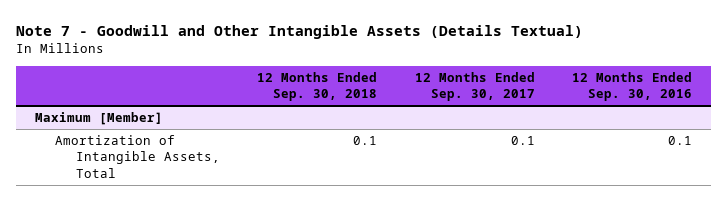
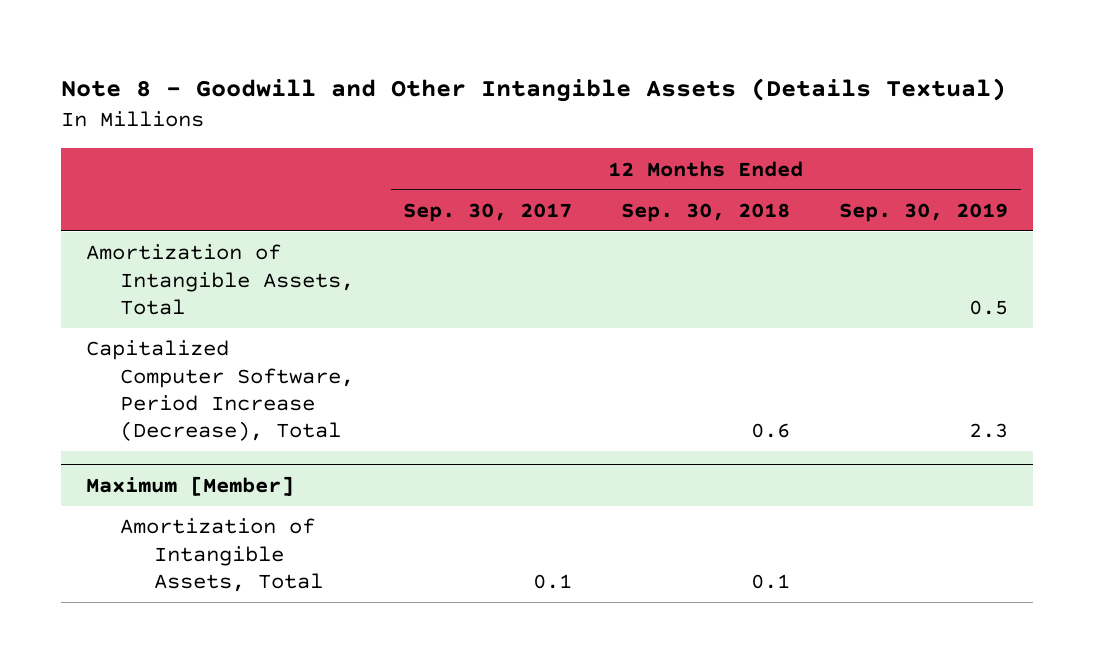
- Note 7 - Goodwill and Other Intangible Assets (Details Textual)
+ Note 8 - Goodwill and Other Intangible Assets (Details Textual)
- | 12 Months Ended Sep. 30, 2018 | 12 Months Ended Sep. 30, 2017 | 12 Months Ended Sep. 30, 2016
+ | 12 Months Ended Sep. 30, 2017 | 12 Months Ended Sep. 30, 2018 | 12 Months Ended Sep. 30, 2019
+ Amortization of Intangible Assets, Total | | | 0.5
+ Capitalized Computer Software, Period Increase (Decrease), Total | | 0.6 | 2.3

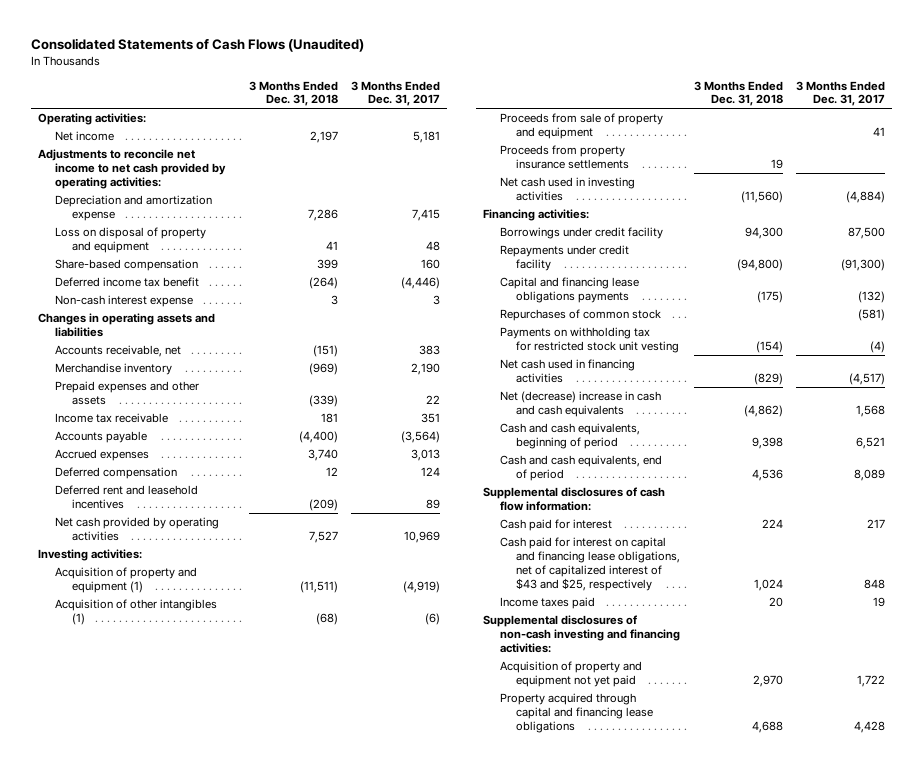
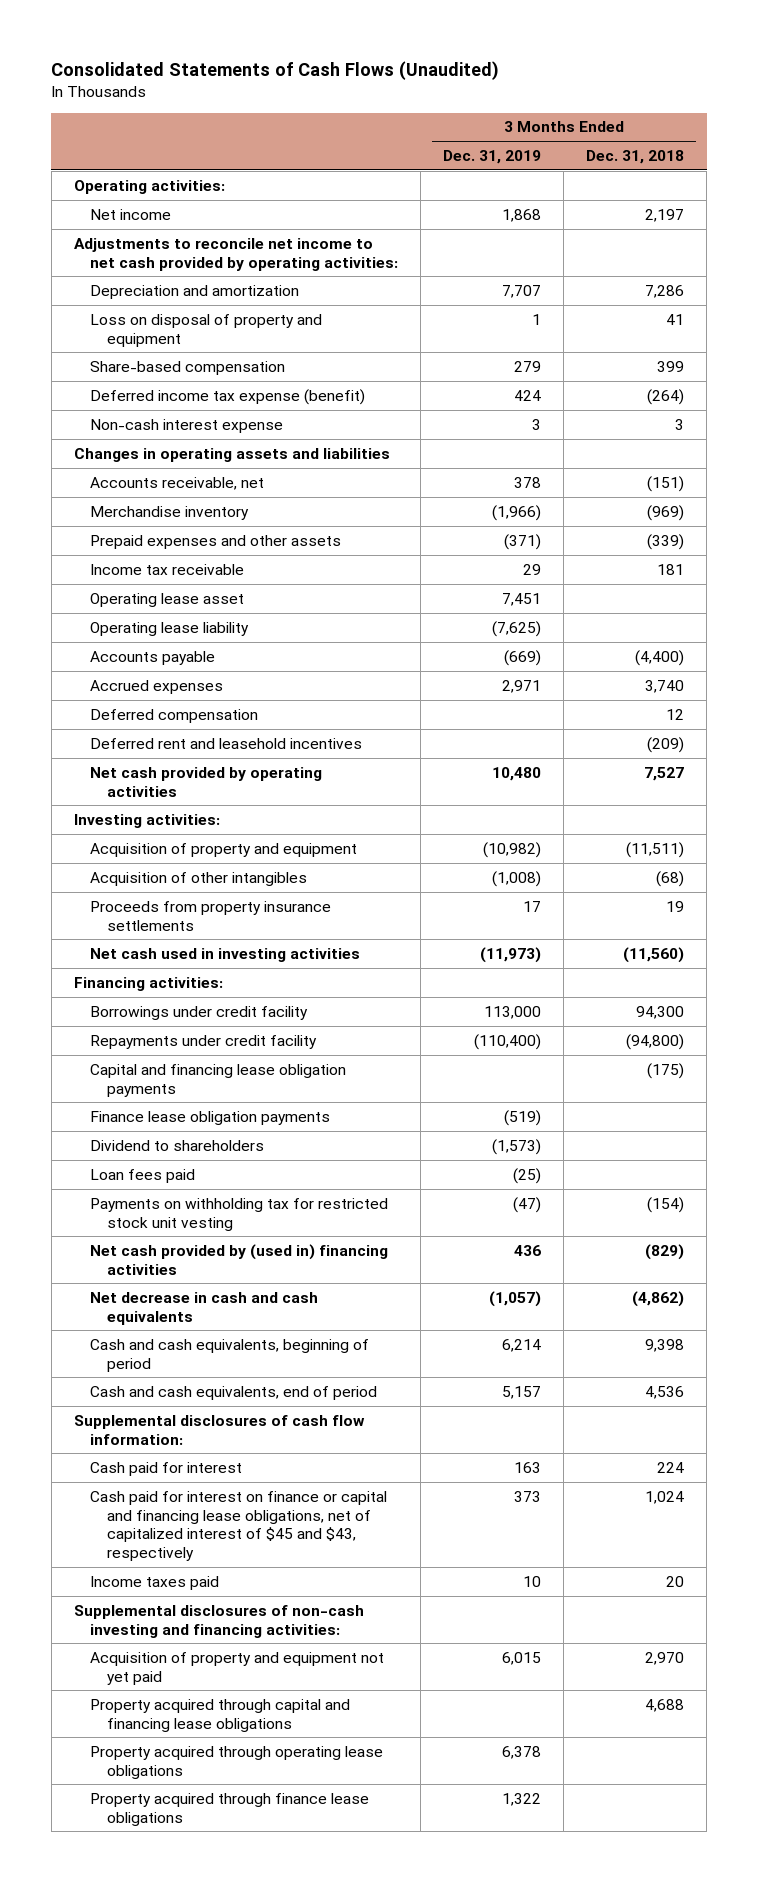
- | 3 Months Ended Dec. 31, 2018 | 3 Months Ended Dec. 31, 2017
+ | 3 Months Ended Dec. 31, 2019 | 3 Months Ended Dec. 31, 2018
- Depreciation and amortization expense | 7,286 | 7,415
+ Depreciation and amortization | 7,707 | 7,286
- Deferred income tax benefit | (264) | (4,446)
+ Deferred income tax expense (benefit) | 424 | (264)
+ Operating lease asset | 7,451 |
+ Operating lease liability | (7,625) |
- Acquisition of property and equipment (1) | (11,511) | (4,919)
- Acquisition of other intangibles (1) | (68) | (6)
- Proceeds from sale of property and equipment | | 41
+ Acquisition of property and equipment | (10,982) | (11,511)
+ Acquisition of other intangibles | (1,008) | (68)
- Capital and financing lease obligations payments | (175) | (132)
- Repurchases of common stock | | (581)
+ Capital and financing lease obligation payments | | (175)
+ Finance lease obligation payments | (519) |
+ Dividend to shareholders | (1,573) |
+ Loan fees paid | (25) |
- Net cash used in financing activities | (829) | (4,517)
- Net (decrease) increase in cash and cash equivalents | (4,862) | 1,568
+ Net cash provided by (used in) financing activities | 436 | (829)
+ Net decrease in cash and cash equivalents | (1,057) | (4,862)
- Cash paid for interest on capital and financing lease obligations, net of capitalized interest of $43 and $25, respectively | 1,024 | 848
+ Cash paid for interest on finance or capital and financing lease obligations, net of capitalized interest of $45 and $43, respectively | 373 | 1,024
+ Property acquired through operating lease obligations | 6,378 |
+ Property acquired through finance lease obligations | 1,322 |

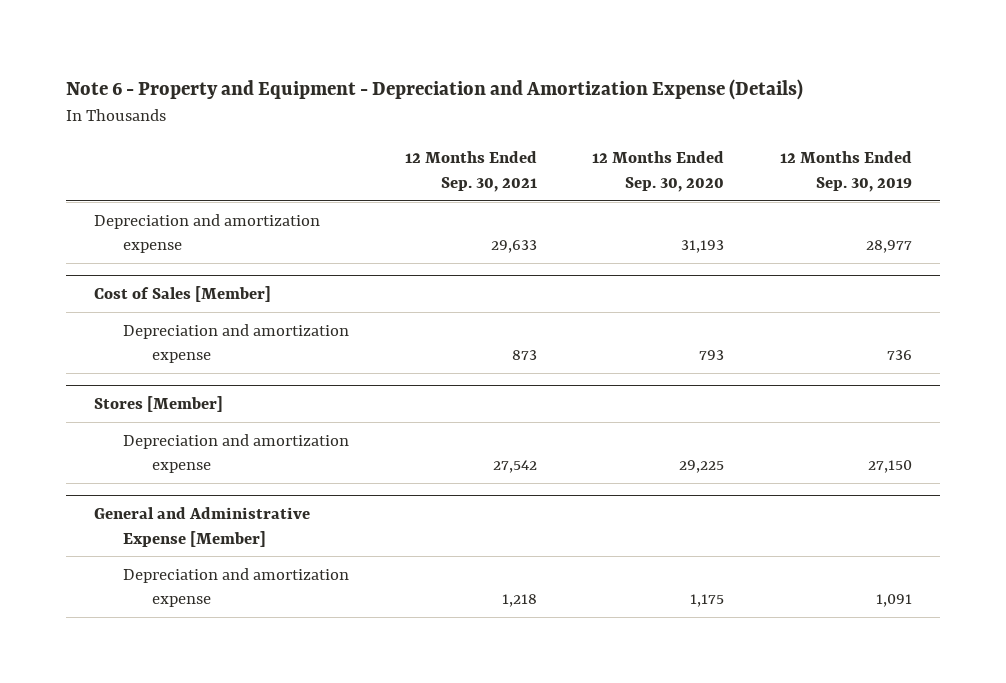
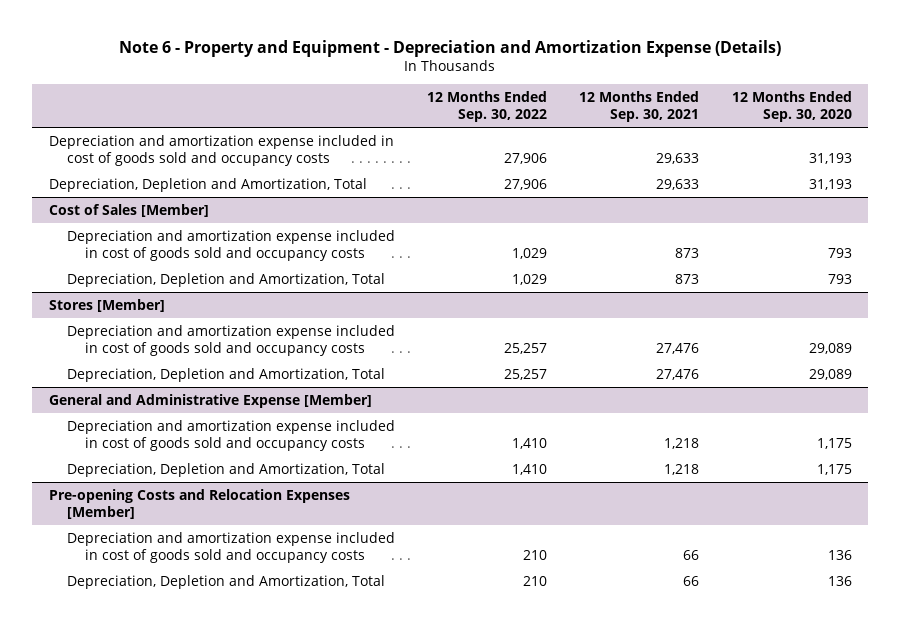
- | 12 Months Ended Sep. 30, 2021 | 12 Months Ended Sep. 30, 2020 | 12 Months Ended Sep. 30, 2019
+ | 12 Months Ended Sep. 30, 2022 | 12 Months Ended Sep. 30, 2021 | 12 Months Ended Sep. 30, 2020
- Depreciation and amortization expense | 29,633 | 31,193 | 28,977
+ Depreciation and amortization expense included in cost of goods sold and occupancy costs | 27,906 | 29,633 | 31,193
+ Depreciation, Depletion and Amortization, Total | 27,906 | 29,633 | 31,193
@ Cost of Sales [Member]
- Depreciation and amortization expense | 873 | 793 | 736
+ Depreciation and amortization expense included in cost of goods sold and occupancy costs | 1,029 | 873 | 793
+ Depreciation, Depletion and Amortization, Total | 1,029 | 873 | 793
@ Stores [Member]
- Depreciation and amortization expense | 27,542 | 29,225 | 27,150
+ Depreciation and amortization expense included in cost of goods sold and occupancy costs | 25,257 | 27,476 | 29,089
+ Depreciation, Depletion and Amortization, Total | 25,257 | 27,476 | 29,089
@ General and Administrative Expense [Member]
- Depreciation and amortization expense | 1,218 | 1,175 | 1,091
+ Depreciation and amortization expense included in cost of goods sold and occupancy costs | 1,410 | 1,218 | 1,175
+ Depreciation, Depletion and Amortization, Total | 1,410 | 1,218 | 1,175
+ Pre-opening Costs and Relocation Expenses [Member]
+ Depreciation and amortization expense included in cost of goods sold and occupancy costs | 210 | 66 | 136
+ Depreciation, Depletion and Amortization, Total | 210 | 66 | 136

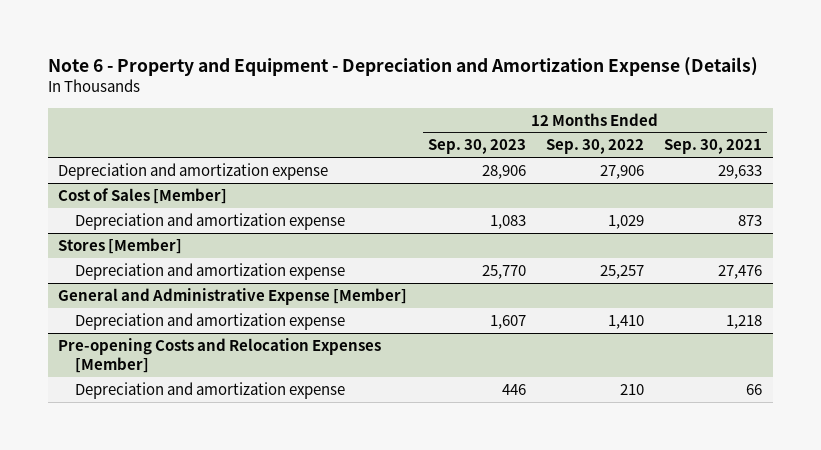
- | 12 Months Ended Sep. 30, 2022 | 12 Months Ended Sep. 30, 2021 | 12 Months Ended Sep. 30, 2020
+ | 12 Months Ended Sep. 30, 2023 | 12 Months Ended Sep. 30, 2022 | 12 Months Ended Sep. 30, 2021
- Depreciation and amortization expense included in cost of goods sold and occupancy costs | 27,906 | 29,633 | 31,193
- Depreciation, Depletion and Amortization, Total | 27,906 | 29,633 | 31,193
+ Depreciation and amortization expense | 28,906 | 27,906 | 29,633
@ Cost of Sales [Member]
- Depreciation and amortization expense included in cost of goods sold and occupancy costs | 1,029 | 873 | 793
- Depreciation, Depletion and Amortization, Total | 1,029 | 873 | 793
+ Depreciation and amortization expense | 1,083 | 1,029 | 873
@ Stores [Member]
- Depreciation and amortization expense included in cost of goods sold and occupancy costs | 25,257 | 27,476 | 29,089
- Depreciation, Depletion and Amortization, Total | 25,257 | 27,476 | 29,089
+ Depreciation and amortization expense | 25,770 | 25,257 | 27,476
@ General and Administrative Expense [Member]
- Depreciation and amortization expense included in cost of goods sold and occupancy costs | 1,410 | 1,218 | 1,175
- Depreciation, Depletion and Amortization, Total | 1,410 | 1,218 | 1,175
+ Depreciation and amortization expense | 1,607 | 1,410 | 1,218
@ Pre-opening Costs and Relocation Expenses [Member]
- Depreciation and amortization expense included in cost of goods sold and occupancy costs | 210 | 66 | 136
- Depreciation, Depletion and Amortization, Total | 210 | 66 | 136
+ Depreciation and amortization expense | 446 | 210 | 66

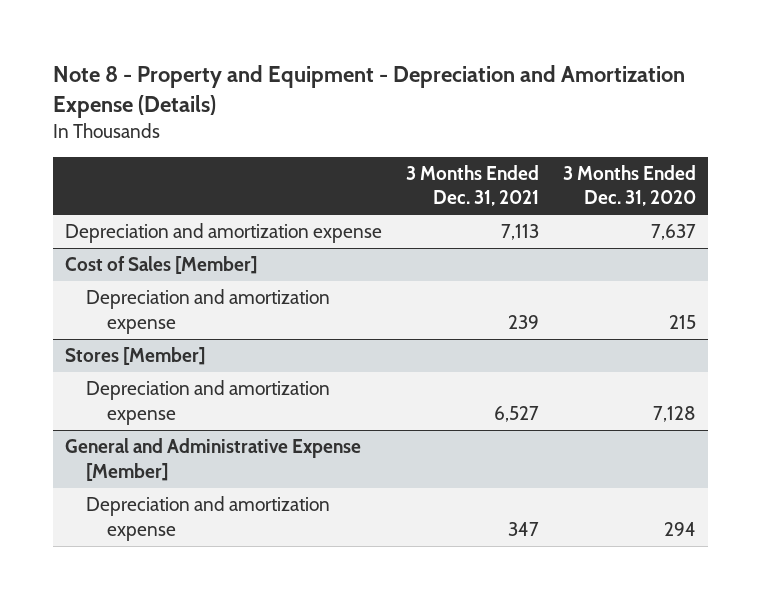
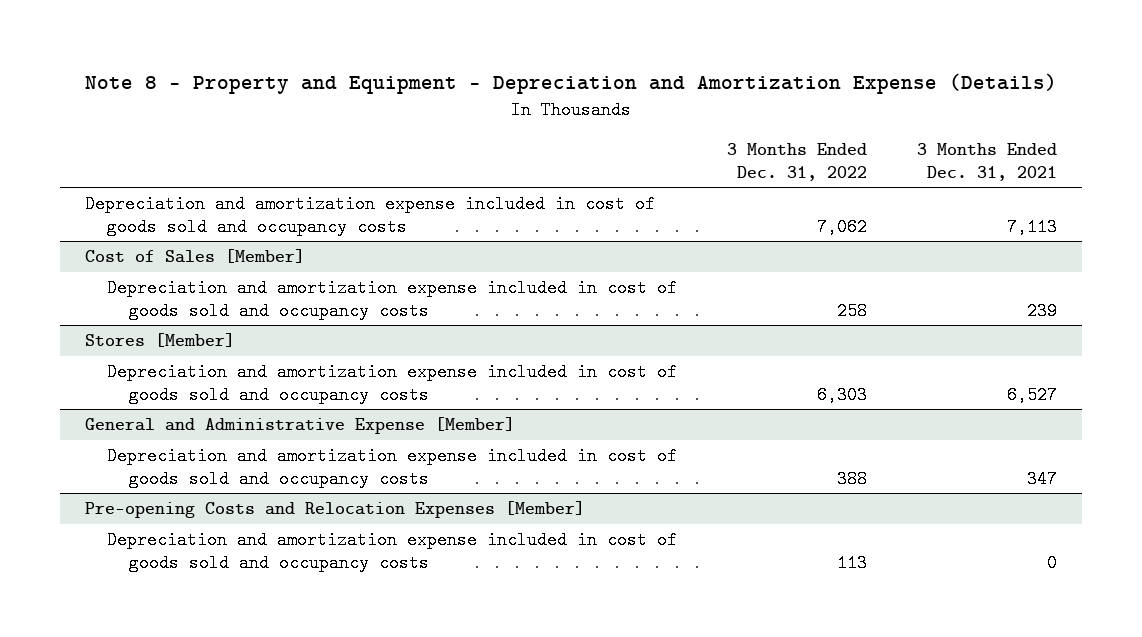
- | 3 Months Ended Dec. 31, 2021 | 3 Months Ended Dec. 31, 2020
+ | 3 Months Ended Dec. 31, 2022 | 3 Months Ended Dec. 31, 2021
- Depreciation and amortization expense | 7,113 | 7,637
+ Depreciation and amortization expense included in cost of goods sold and occupancy costs | 7,062 | 7,113
@ Cost of Sales [Member]
- Depreciation and amortization expense | 239 | 215
+ Depreciation and amortization expense included in cost of goods sold and occupancy costs | 258 | 239
@ Stores [Member]
- Depreciation and amortization expense | 6,527 | 7,128
+ Depreciation and amortization expense included in cost of goods sold and occupancy costs | 6,303 | 6,527
@ General and Administrative Expense [Member]
- Depreciation and amortization expense | 347 | 294
+ Depreciation and amortization expense included in cost of goods sold and occupancy costs | 388 | 347
+ Pre-opening Costs and Relocation Expenses [Member]
+ Depreciation and amortization expense included in cost of goods sold and occupancy costs | 113 | 0

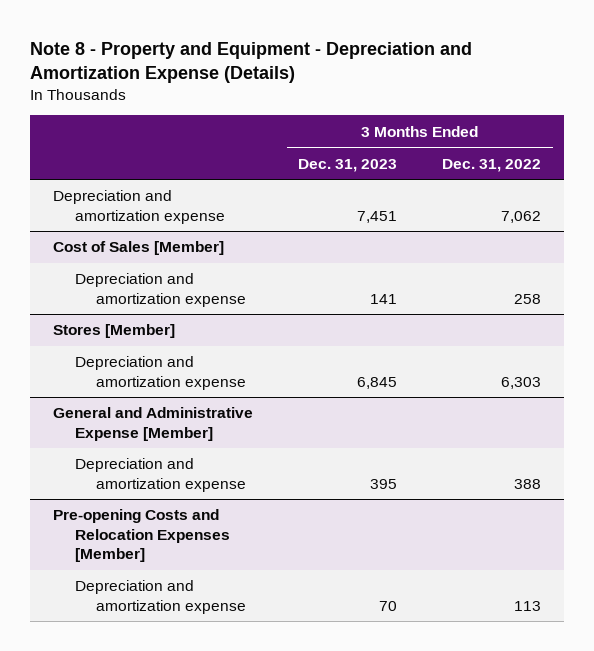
- | 3 Months Ended Dec. 31, 2022 | 3 Months Ended Dec. 31, 2021
+ | 3 Months Ended Dec. 31, 2023 | 3 Months Ended Dec. 31, 2022
- Depreciation and amortization expense included in cost of goods sold and occupancy costs | 7,062 | 7,113
+ Depreciation and amortization expense | 7,451 | 7,062
@ Cost of Sales [Member]
- Depreciation and amortization expense included in cost of goods sold and occupancy costs | 258 | 239
+ Depreciation and amortization expense | 141 | 258
@ Stores [Member]
- Depreciation and amortization expense included in cost of goods sold and occupancy costs | 6,303 | 6,527
+ Depreciation and amortization expense | 6,845 | 6,303
@ General and Administrative Expense [Member]
- Depreciation and amortization expense included in cost of goods sold and occupancy costs | 388 | 347
+ Depreciation and amortization expense | 395 | 388
@ Pre-opening Costs and Relocation Expenses [Member]
- Depreciation and amortization expense included in cost of goods sold and occupancy costs | 113 | 0
+ Depreciation and amortization expense | 70 | 113

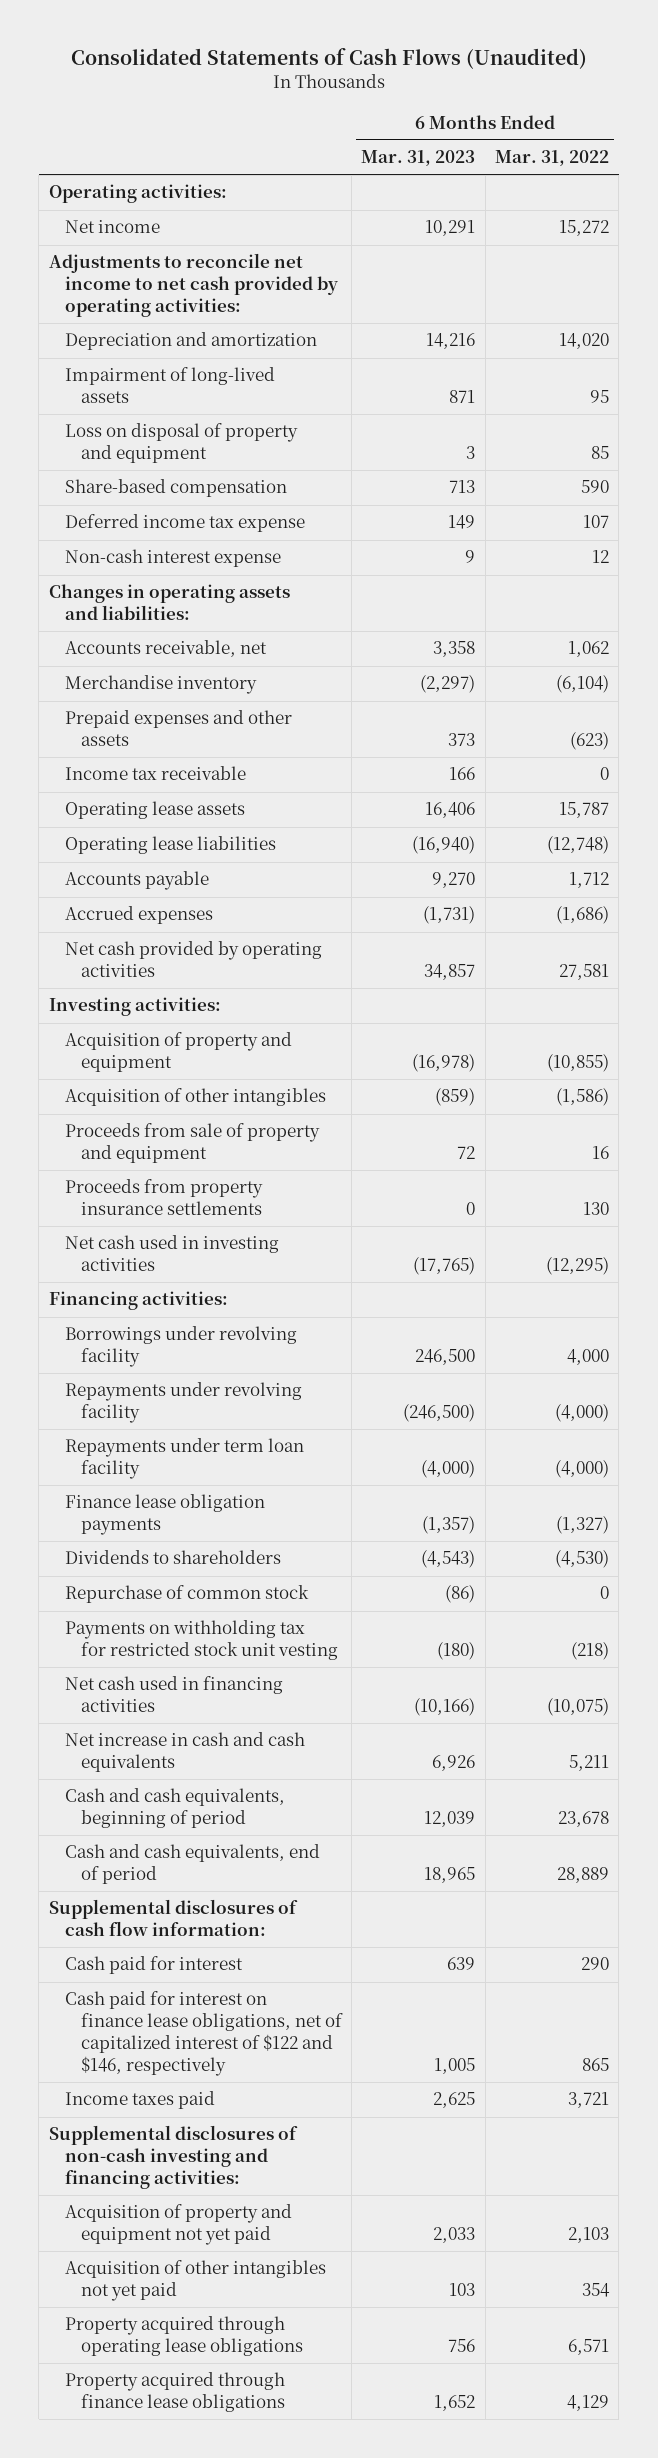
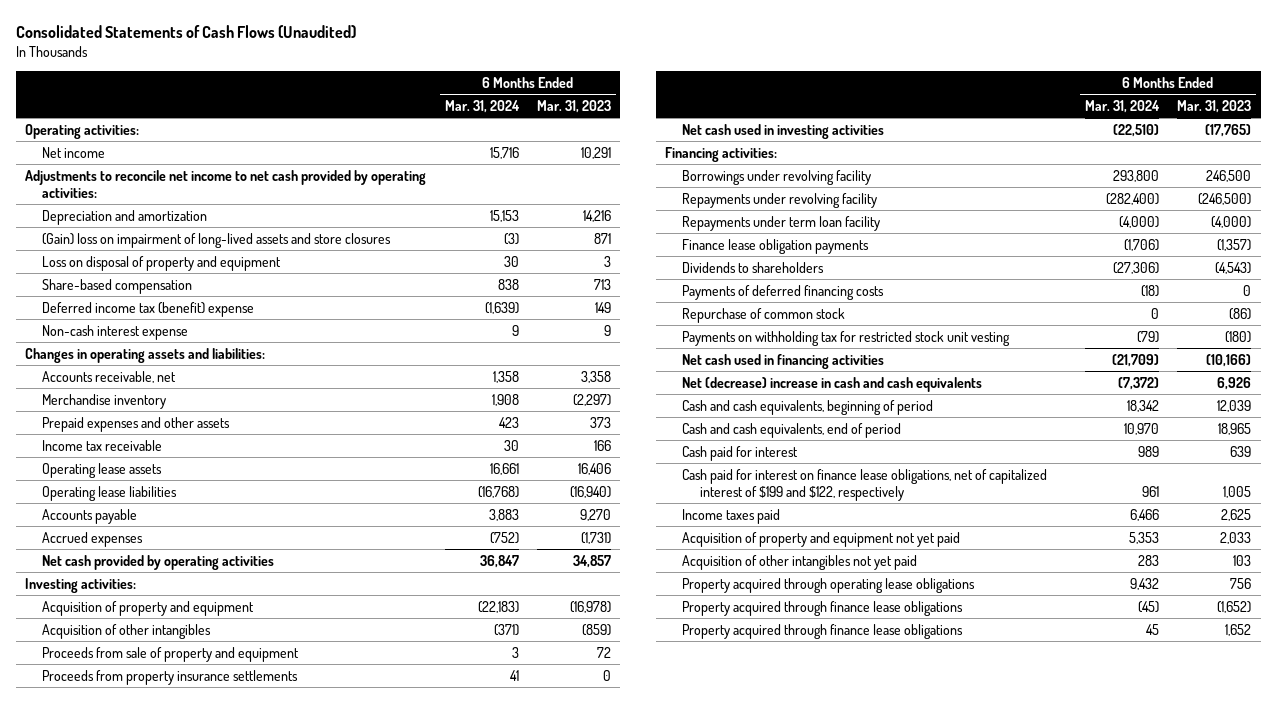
- | 6 Months Ended Mar. 31, 2023 | 6 Months Ended Mar. 31, 2022
+ | 6 Months Ended Mar. 31, 2024 | 6 Months Ended Mar. 31, 2023
- Impairment of long-lived assets | 871 | 95
+ (Gain) loss on impairment of long-lived assets and store closures | (3) | 871
- Deferred income tax expense | 149 | 107
+ Deferred income tax (benefit) expense | (1,639) | 149
+ Payments of deferred financing costs | (18) | 0
- Net increase in cash and cash equivalents | 6,926 | 5,211
+ Net (decrease) increase in cash and cash equivalents | (7,372) | 6,926
- Supplemental disclosures of cash flow information:
- Cash paid for interest on finance lease obligations, net of capitalized interest of $122 and $146, respectively | 1,005 | 865
+ Cash paid for interest on finance lease obligations, net of capitalized interest of $199 and $122, respectively | 961 | 1,005
- Supplemental disclosures of non-cash investing and financing activities:
+ Property acquired through finance lease obligations | (45) | (1,652)

